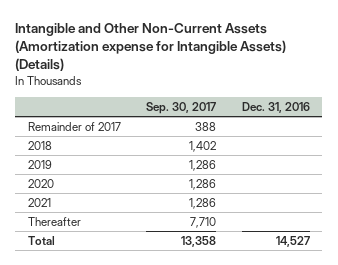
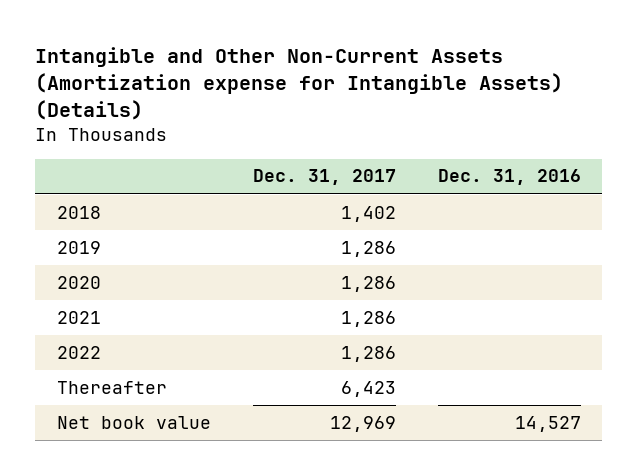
- | Sep. 30, 2017 | Dec. 31, 2016
+ | Dec. 31, 2017 | Dec. 31, 2016
- Remainder of 2017 | 388 |
+ 2022 | 1,286 |
- Total | 13,358 | 14,527
+ Net book value | 12,969 | 14,527

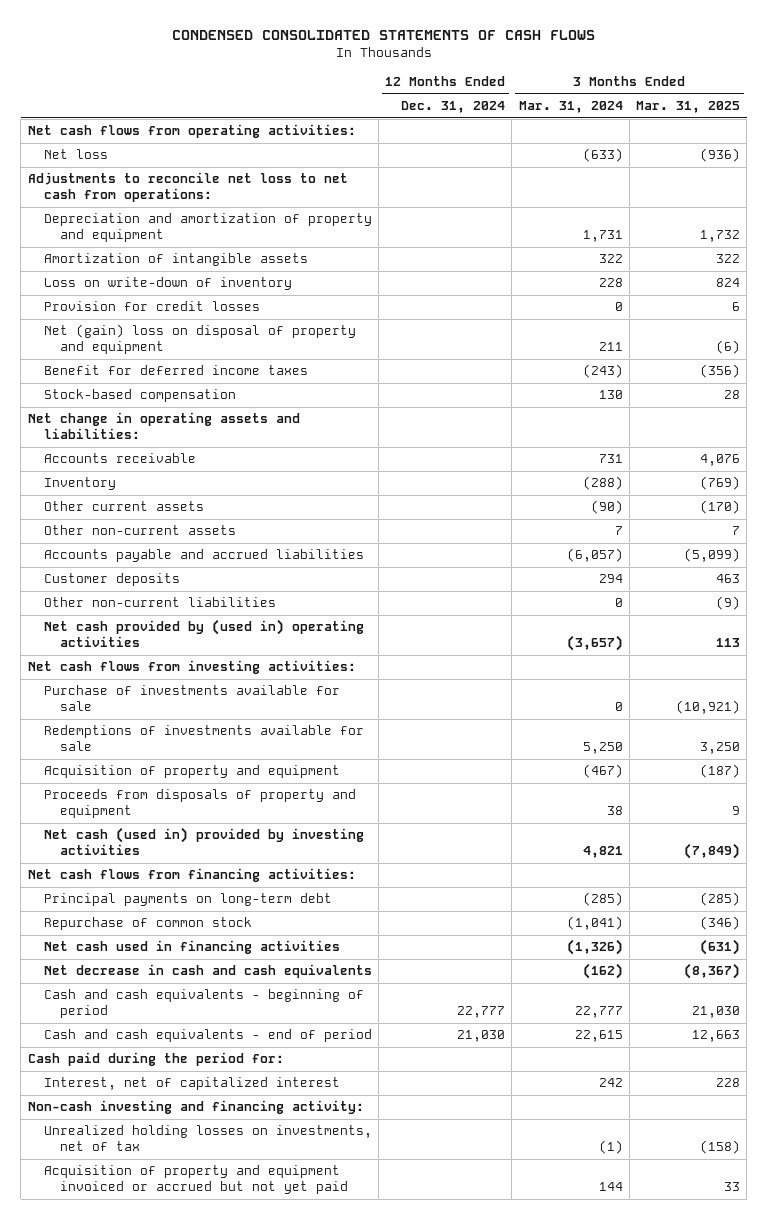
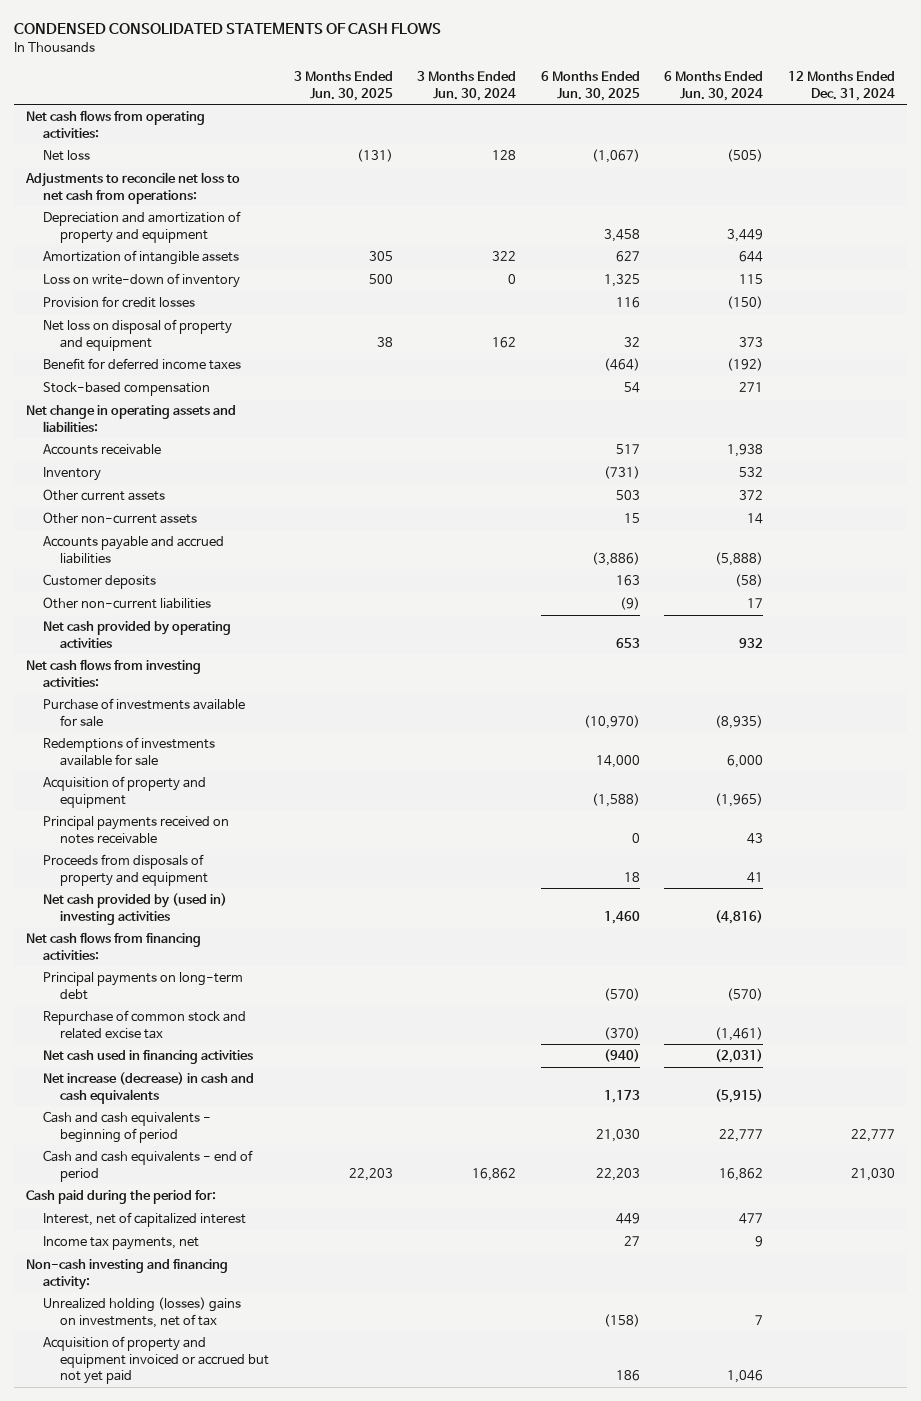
- | 12 Months Ended Dec. 31, 2024 | 3 Months Ended Mar. 31, 2024 | 3 Months Ended Mar. 31, 2025
+ | 3 Months Ended Jun. 30, 2025 | 3 Months Ended Jun. 30, 2024 | 6 Months Ended Jun. 30, 2025 | 6 Months Ended Jun. 30, 2024 | 12 Months Ended Dec. 31, 2024
- Net (gain) loss on disposal of property and equipment | | 211 | (6)
+ Net loss on disposal of property and equipment | 38 | 162 | 32 | 373 |
- Net cash provided by (used in) operating activities | | (3,657) | 113
+ Net cash provided by operating activities | | | 653 | 932 |
+ Principal payments received on notes receivable | | | 0 | 43 |
- Net cash (used in) provided by investing activities | | 4,821 | (7,849)
+ Net cash provided by (used in) investing activities | | | 1,460 | (4,816) |
- Repurchase of common stock | | (1,041) | (346)
+ Repurchase of common stock and related excise tax | | | (370) | (1,461) |
- Net decrease in cash and cash equivalents | | (162) | (8,367)
+ Net increase (decrease) in cash and cash equivalents | | | 1,173 | (5,915) |
+ Income tax payments, net | | | 27 | 9 |
- Unrealized holding losses on investments, net of tax | | (1) | (158)
+ Unrealized holding (losses) gains on investments, net of tax | | | (158) | 7 |

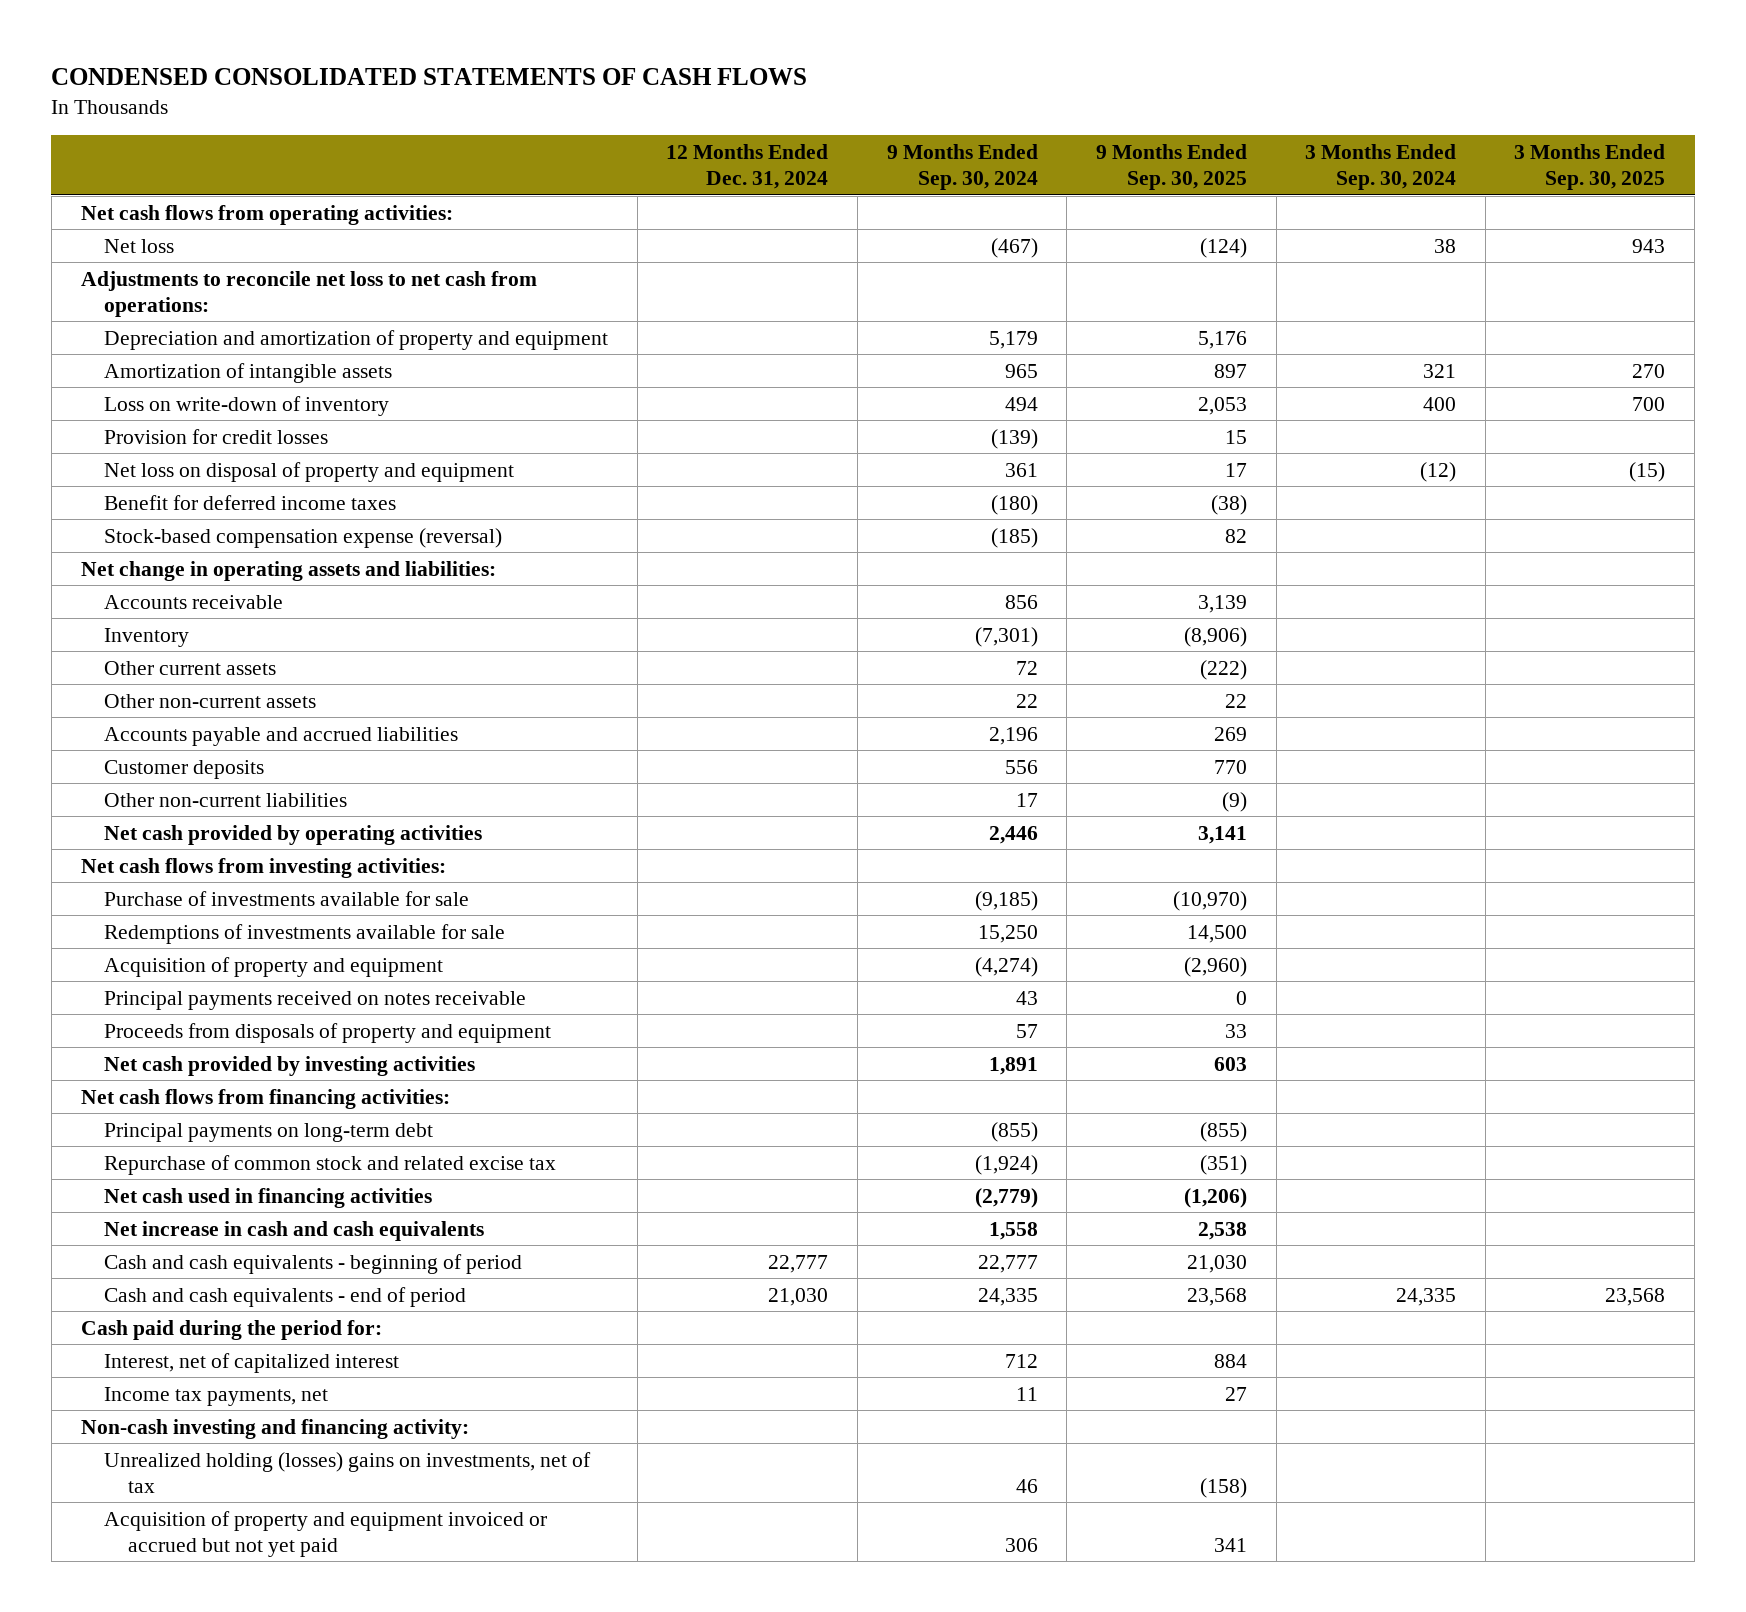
- | 3 Months Ended Jun. 30, 2025 | 3 Months Ended Jun. 30, 2024 | 6 Months Ended Jun. 30, 2025 | 6 Months Ended Jun. 30, 2024 | 12 Months Ended Dec. 31, 2024
+ | 12 Months Ended Dec. 31, 2024 | 9 Months Ended Sep. 30, 2024 | 9 Months Ended Sep. 30, 2025 | 3 Months Ended Sep. 30, 2024 | 3 Months Ended Sep. 30, 2025
- Stock-based compensation | | | 54 | 271 |
+ Stock-based compensation expense (reversal) | | (185) | 82 | |
- Net cash provided by (used in) investing activities | | | 1,460 | (4,816) |
+ Net cash provided by investing activities | | 1,891 | 603 | |
- Net increase (decrease) in cash and cash equivalents | | | 1,173 | (5,915) |
+ Net increase in cash and cash equivalents | | 1,558 | 2,538 | |

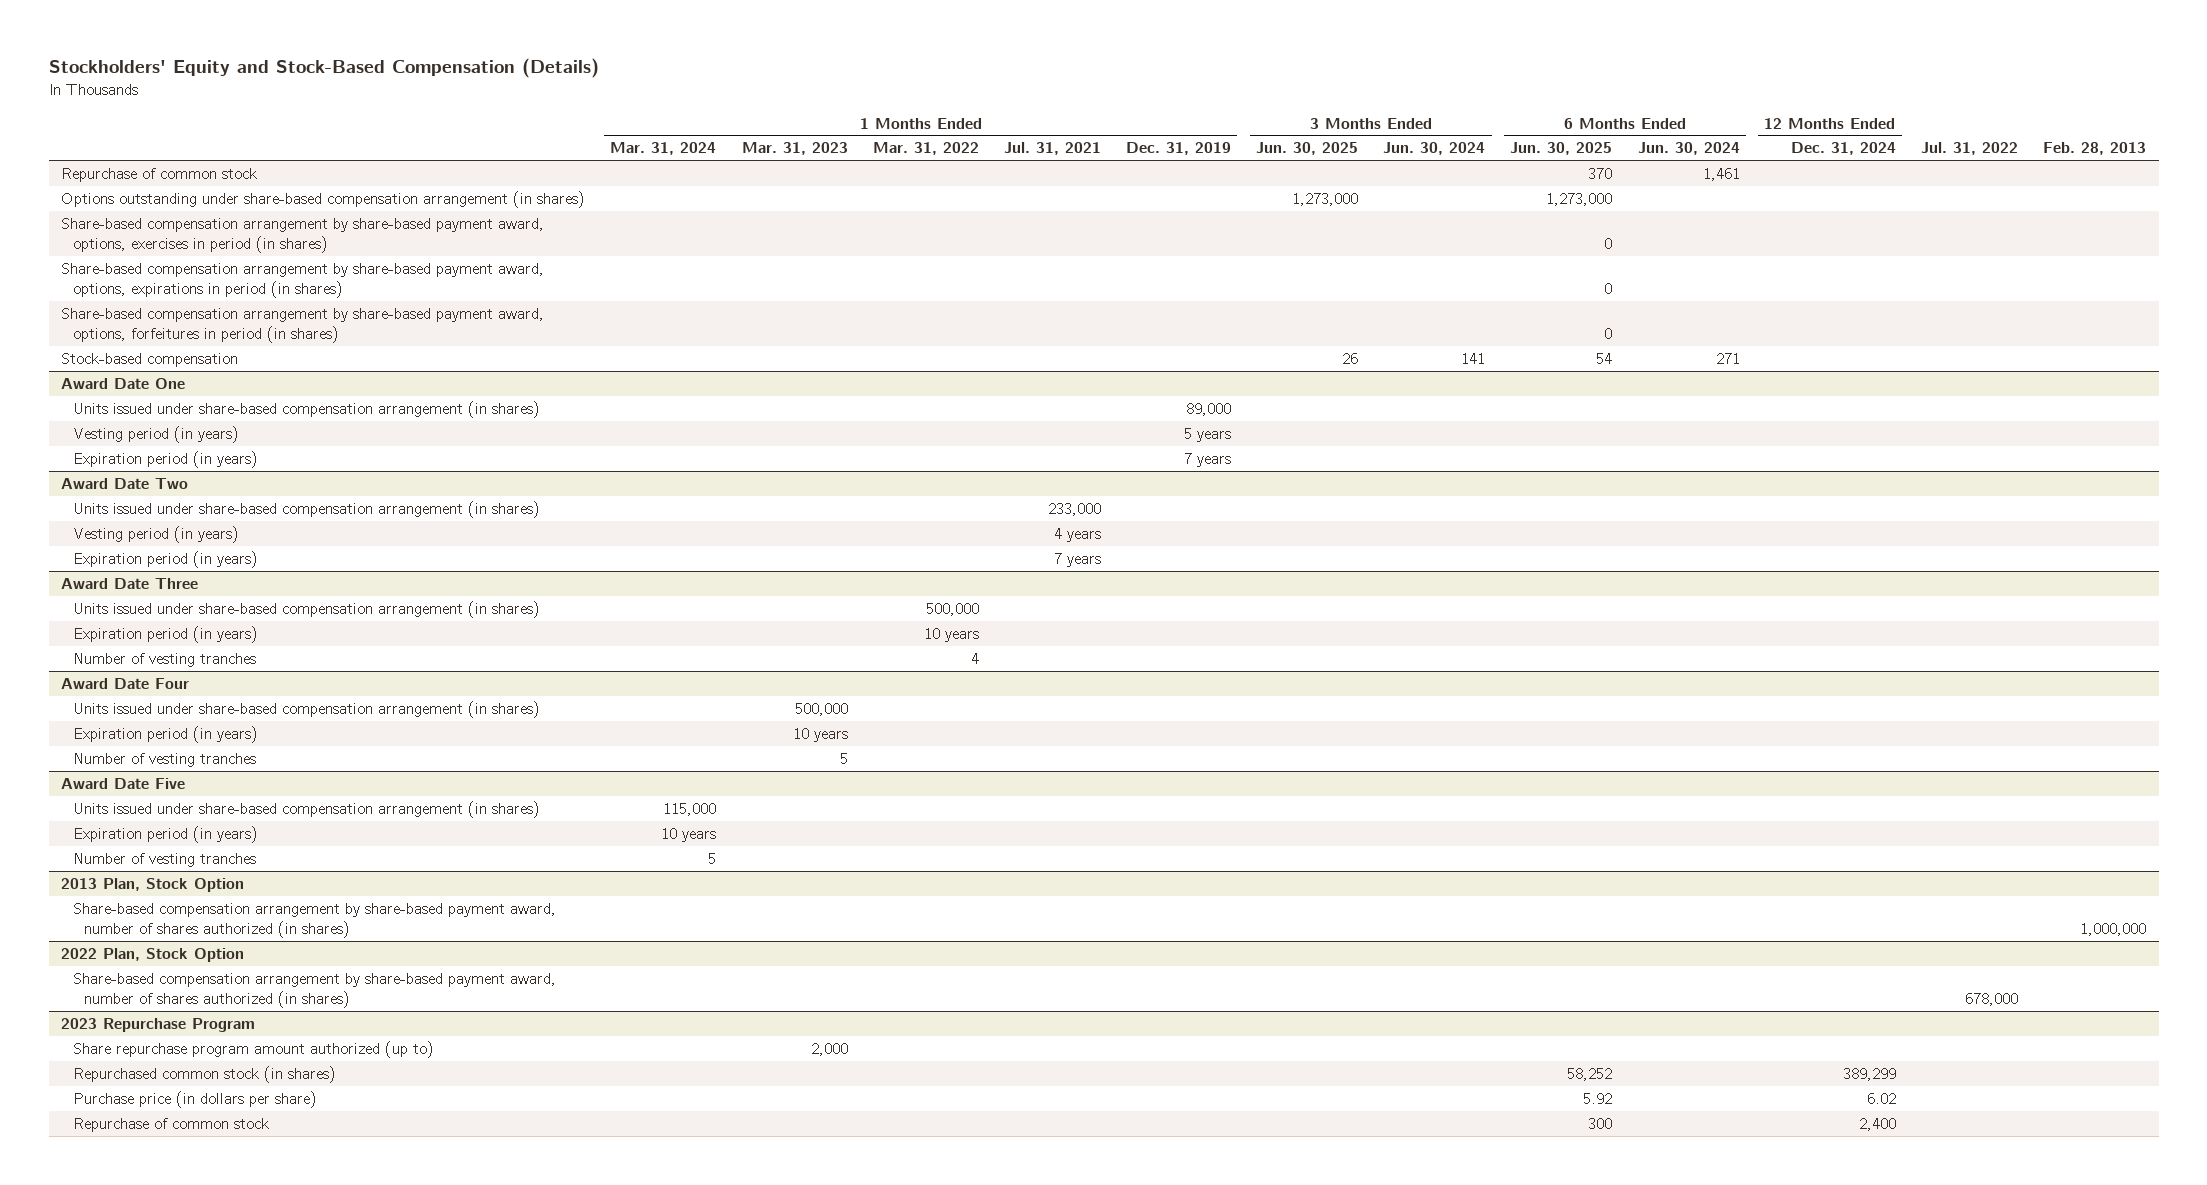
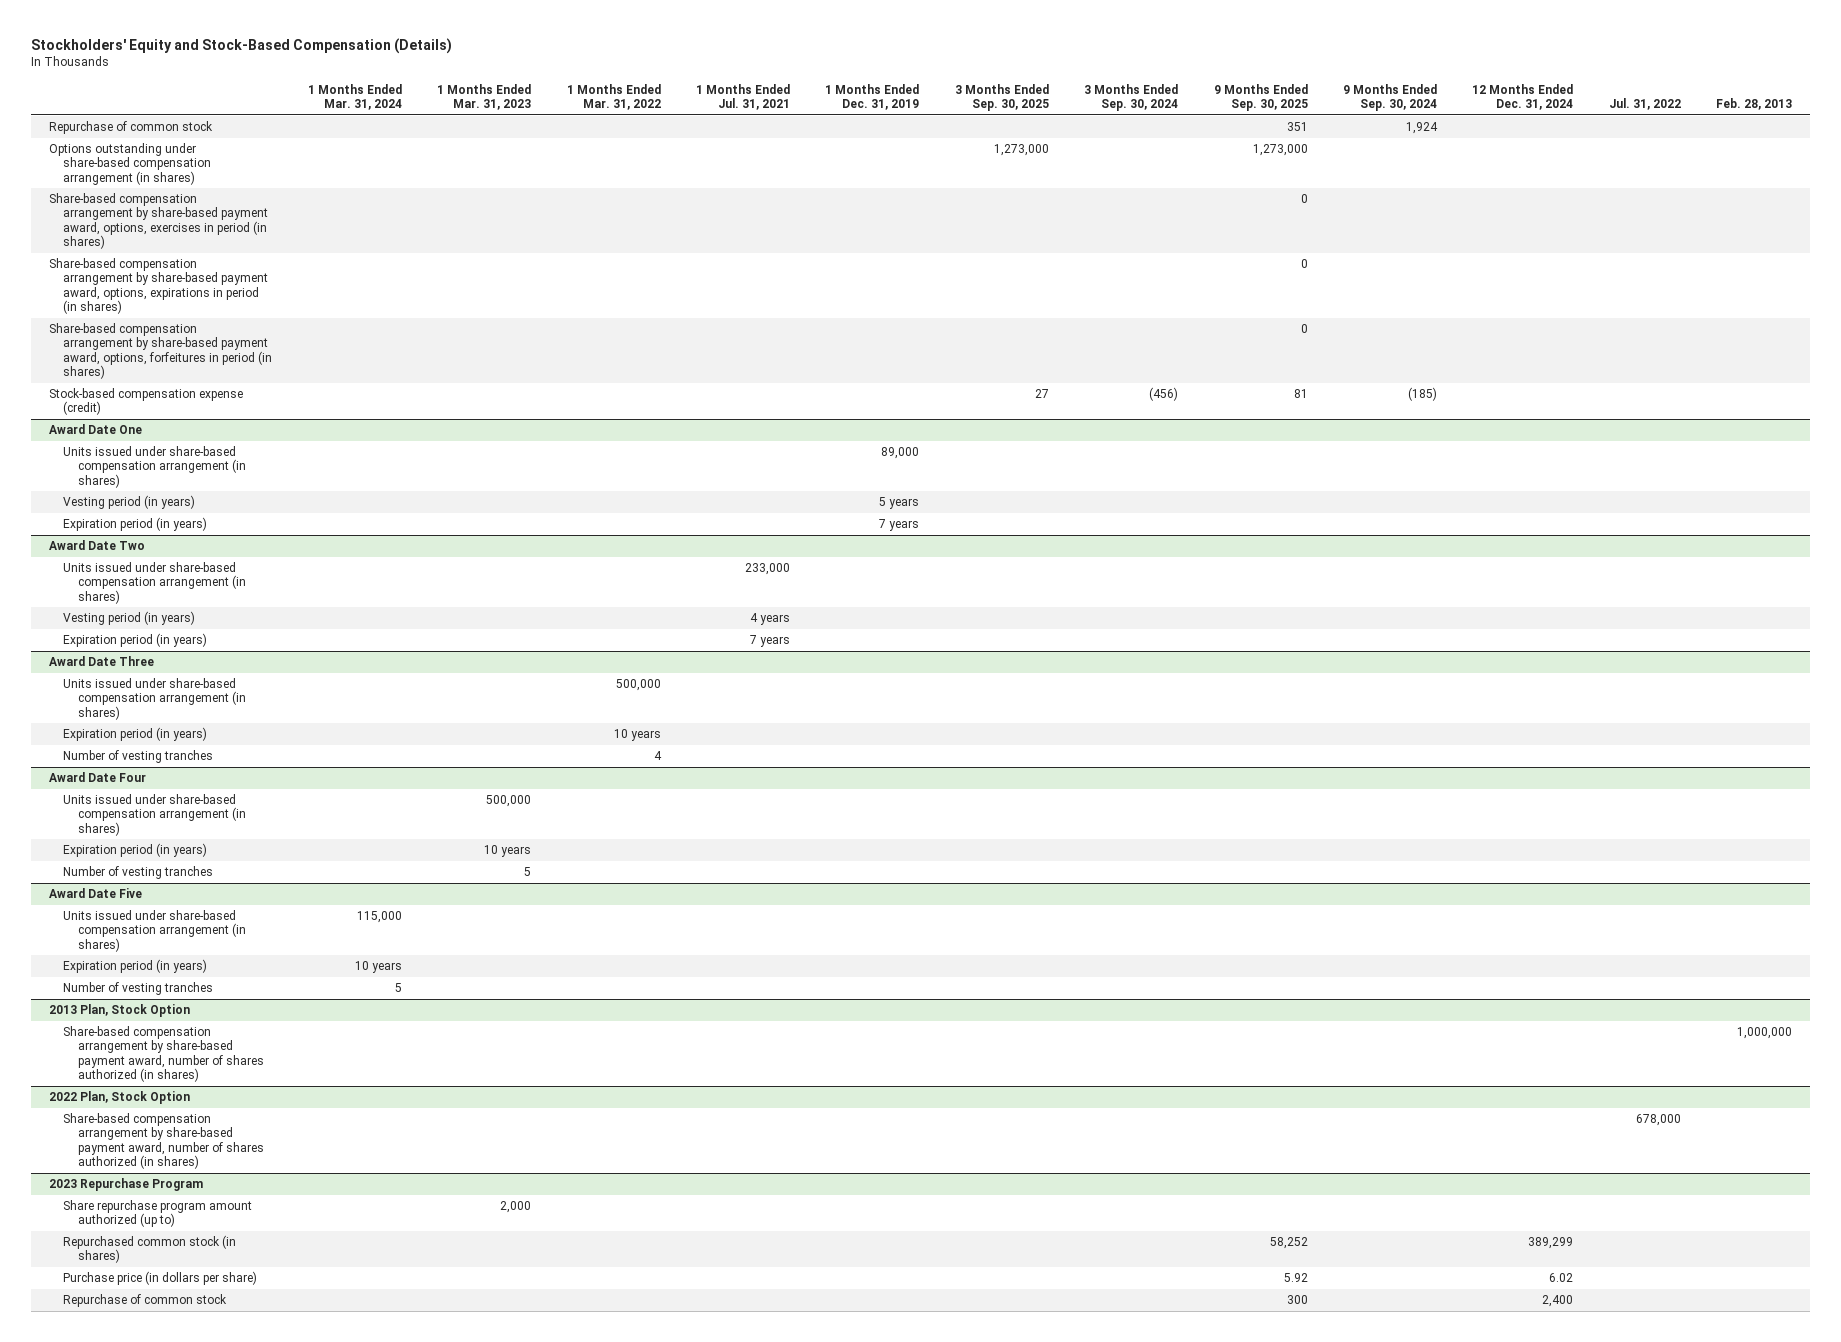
- | 1 Months Ended Mar. 31, 2024 | 1 Months Ended Mar. 31, 2023 | 1 Months Ended Mar. 31, 2022 | 1 Months Ended Jul. 31, 2021 | 1 Months Ended Dec. 31, 2019 | 3 Months Ended Jun. 30, 2025 | 3 Months Ended Jun. 30, 2024 | 6 Months Ended Jun. 30, 2025 | 6 Months Ended Jun. 30, 2024 | 12 Months Ended Dec. 31, 2024 | Jul. 31, 2022 | Feb. 28, 2013
+ | 1 Months Ended Mar. 31, 2024 | 1 Months Ended Mar. 31, 2023 | 1 Months Ended Mar. 31, 2022 | 1 Months Ended Jul. 31, 2021 | 1 Months Ended Dec. 31, 2019 | 3 Months Ended Sep. 30, 2025 | 3 Months Ended Sep. 30, 2024 | 9 Months Ended Sep. 30, 2025 | 9 Months Ended Sep. 30, 2024 | 12 Months Ended Dec. 31, 2024 | Jul. 31, 2022 | Feb. 28, 2013
- Stock-based compensation | | | | | | 26 | 141 | 54 | 271 | | |
+ Stock-based compensation expense (credit) | | | | | | 27 | (456) | 81 | (185) | | |

